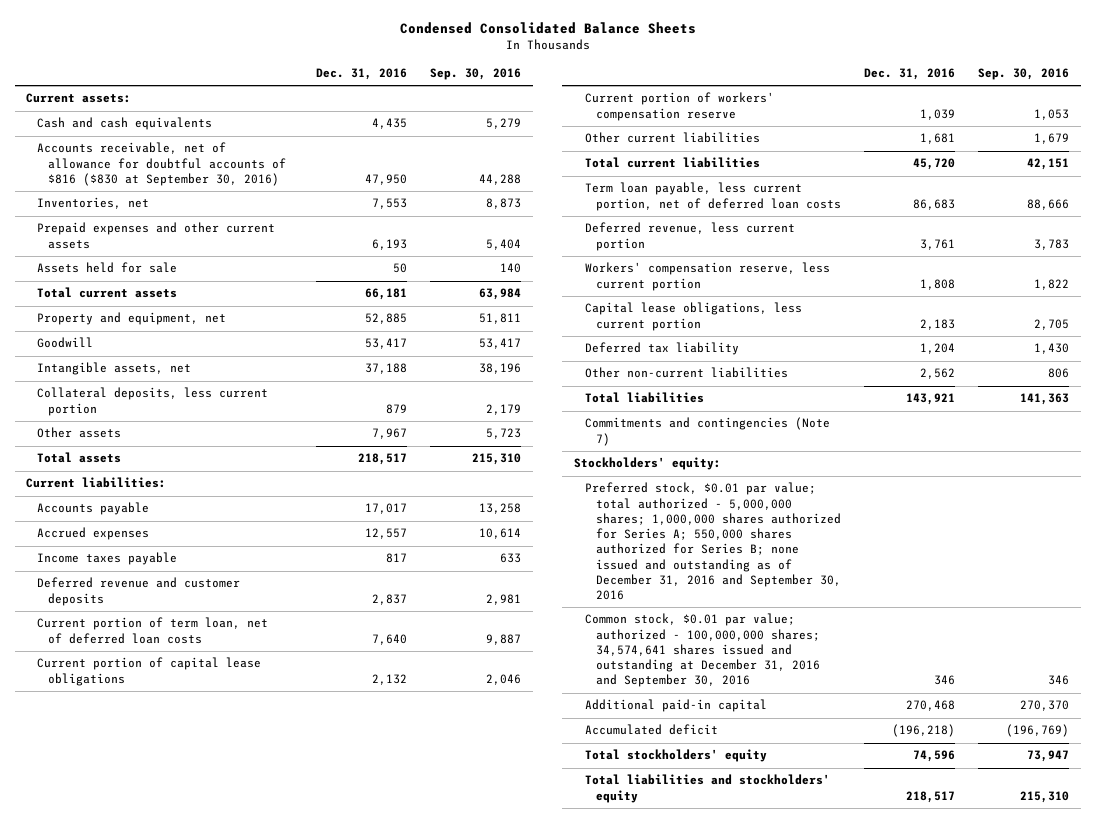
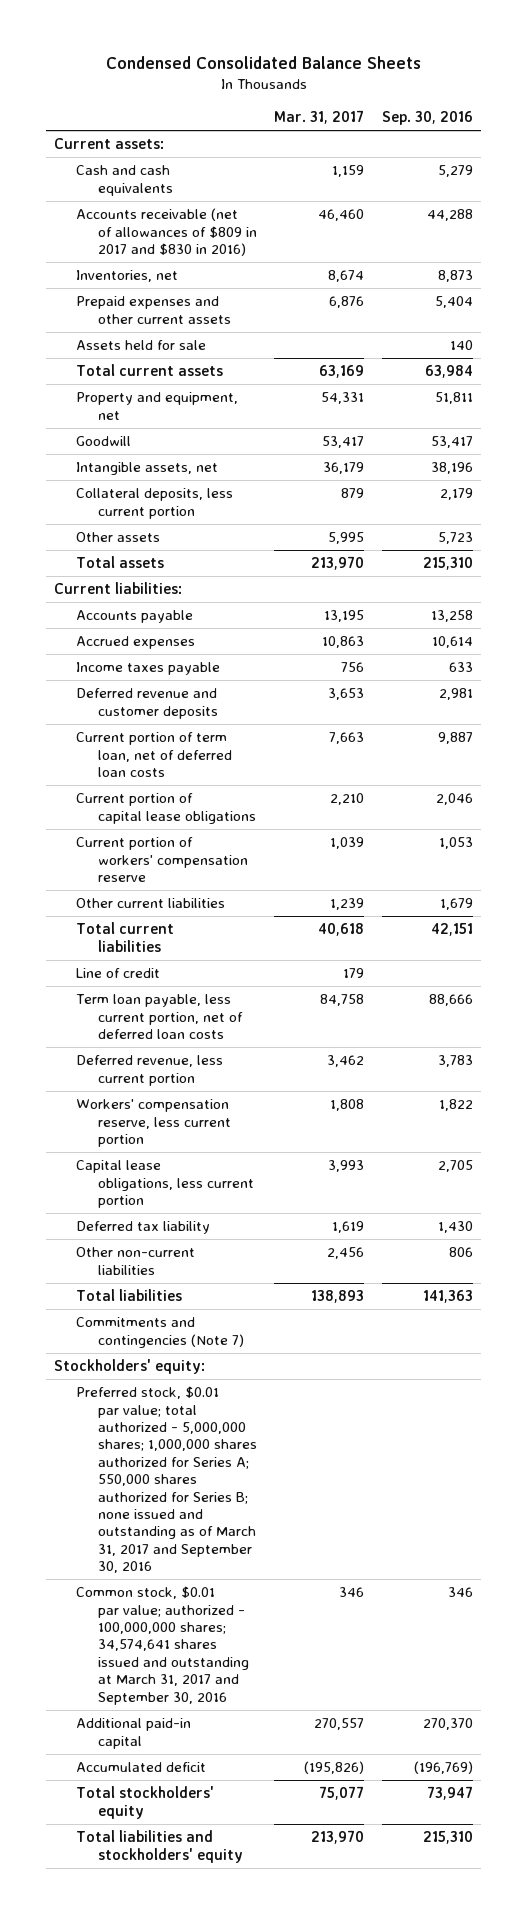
- | Dec. 31, 2016 | Sep. 30, 2016
+ | Mar. 31, 2017 | Sep. 30, 2016
- Accounts receivable, net of allowance for doubtful accounts of $816 ($830 at September 30, 2016) | 47,950 | 44,288
+ Accounts receivable (net of allowances of $809 in 2017 and $830 in 2016) | 46,460 | 44,288
+ Line of credit | 179 |
- Preferred stock, $0.01 par value; total authorized - 5,000,000 shares; 1,000,000 shares authorized for Series A; 550,000 shares authorized for Series B; none issued and outstanding as of December 31, 2016 and September 30, 2016
- Common stock, $0.01 par value; authorized - 100,000,000 shares; 34,574,641 shares issued and outstanding at December 31, 2016 and September 30, 2016 | 346 | 346
+ Preferred stock, $0.01 par value; total authorized - 5,000,000 shares; 1,000,000 shares authorized for Series A; 550,000 shares authorized for Series B; none issued and outstanding as of March 31, 2017 and September 30, 2016
+ Common stock, $0.01 par value; authorized - 100,000,000 shares; 34,574,641 shares issued and outstanding at March 31, 2017 and September 30, 2016 | 346 | 346

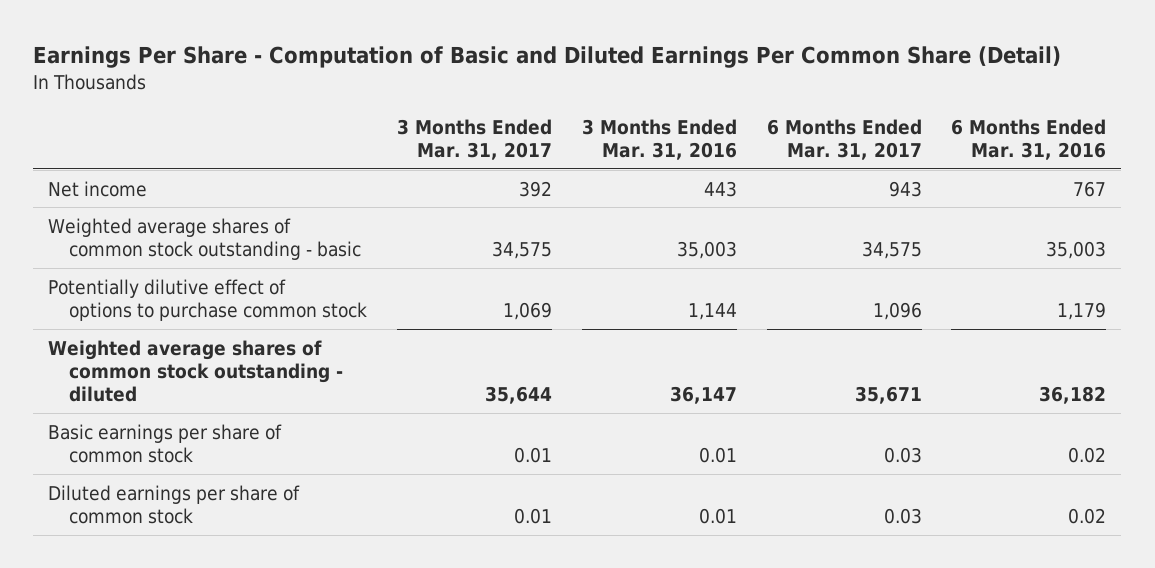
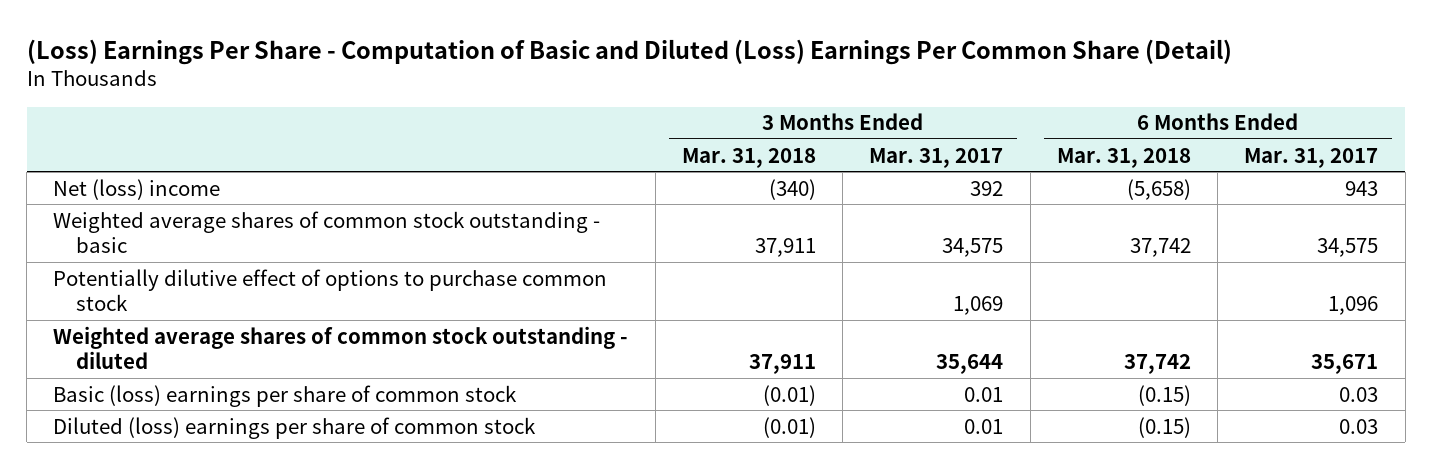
- Earnings Per Share - Computation of Basic and Diluted Earnings Per Common Share (Detail)
+ (Loss) Earnings Per Share - Computation of Basic and Diluted (Loss) Earnings Per Common Share (Detail)
- | 3 Months Ended Mar. 31, 2017 | 3 Months Ended Mar. 31, 2016 | 6 Months Ended Mar. 31, 2017 | 6 Months Ended Mar. 31, 2016
+ | 3 Months Ended Mar. 31, 2018 | 3 Months Ended Mar. 31, 2017 | 6 Months Ended Mar. 31, 2018 | 6 Months Ended Mar. 31, 2017
- Net income | 392 | 443 | 943 | 767
+ Net (loss) income | (340) | 392 | (5,658) | 943
- Basic earnings per share of common stock | 0.01 | 0.01 | 0.03 | 0.02
- Diluted earnings per share of common stock | 0.01 | 0.01 | 0.03 | 0.02
+ Basic (loss) earnings per share of common stock | (0.01) | 0.01 | (0.15) | 0.03
+ Diluted (loss) earnings per share of common stock | (0.01) | 0.01 | (0.15) | 0.03

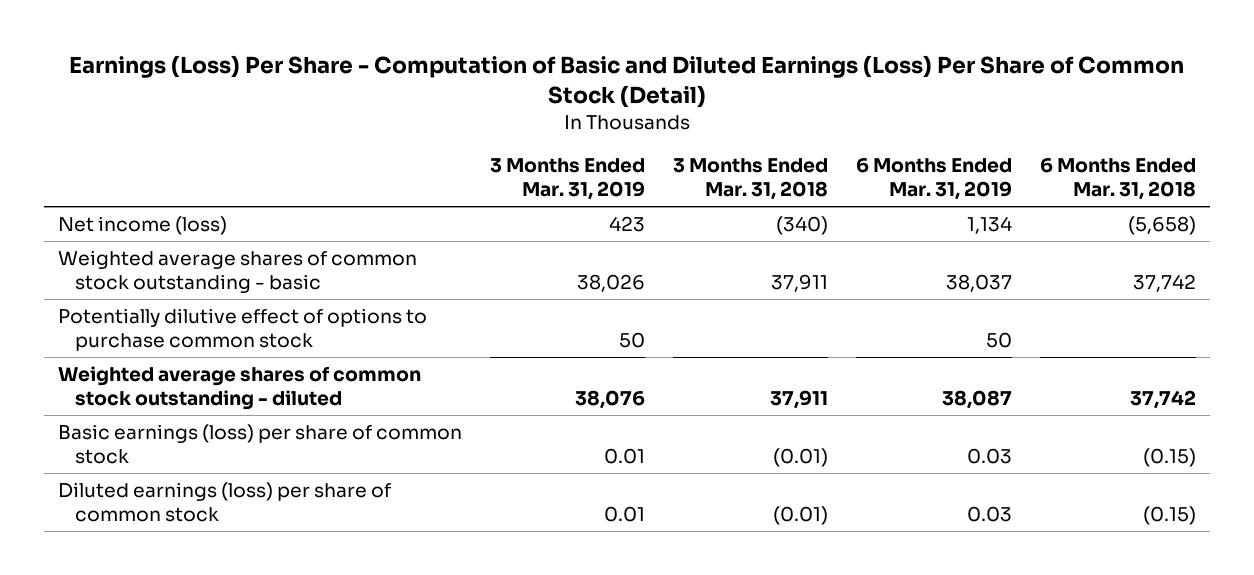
- (Loss) Earnings Per Share - Computation of Basic and Diluted (Loss) Earnings Per Common Share (Detail)
+ Earnings (Loss) Per Share - Computation of Basic and Diluted Earnings (Loss) Per Share of Common Stock (Detail)
- | 3 Months Ended Mar. 31, 2018 | 3 Months Ended Mar. 31, 2017 | 6 Months Ended Mar. 31, 2018 | 6 Months Ended Mar. 31, 2017
+ | 3 Months Ended Mar. 31, 2019 | 3 Months Ended Mar. 31, 2018 | 6 Months Ended Mar. 31, 2019 | 6 Months Ended Mar. 31, 2018
- Net (loss) income | (340) | 392 | (5,658) | 943
+ Net income (loss) | 423 | (340) | 1,134 | (5,658)
- Basic (loss) earnings per share of common stock | (0.01) | 0.01 | (0.15) | 0.03
- Diluted (loss) earnings per share of common stock | (0.01) | 0.01 | (0.15) | 0.03
+ Basic earnings (loss) per share of common stock | 0.01 | (0.01) | 0.03 | (0.15)
+ Diluted earnings (loss) per share of common stock | 0.01 | (0.01) | 0.03 | (0.15)

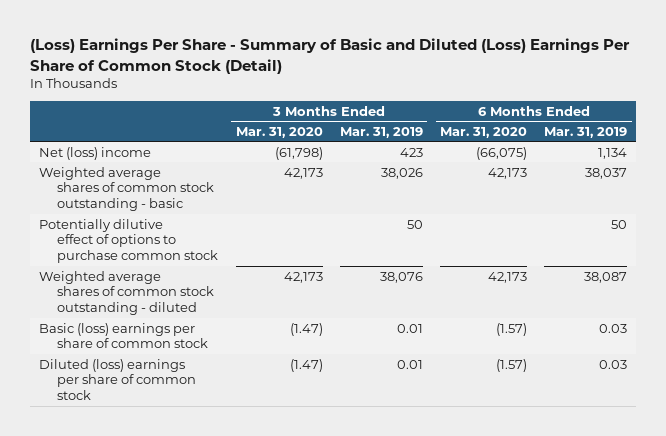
- Earnings (Loss) Per Share - Computation of Basic and Diluted Earnings (Loss) Per Share of Common Stock (Detail)
+ (Loss) Earnings Per Share - Summary of Basic and Diluted (Loss) Earnings Per Share of Common Stock (Detail)
- | 3 Months Ended Mar. 31, 2019 | 3 Months Ended Mar. 31, 2018 | 6 Months Ended Mar. 31, 2019 | 6 Months Ended Mar. 31, 2018
+ | 3 Months Ended Mar. 31, 2020 | 3 Months Ended Mar. 31, 2019 | 6 Months Ended Mar. 31, 2020 | 6 Months Ended Mar. 31, 2019
- Net income (loss) | 423 | (340) | 1,134 | (5,658)
+ Net (loss) income | (61,798) | 423 | (66,075) | 1,134
- Basic earnings (loss) per share of common stock | 0.01 | (0.01) | 0.03 | (0.15)
- Diluted earnings (loss) per share of common stock | 0.01 | (0.01) | 0.03 | (0.15)
+ Basic (loss) earnings per share of common stock | (1.47) | 0.01 | (1.57) | 0.03
+ Diluted (loss) earnings per share of common stock | (1.47) | 0.01 | (1.57) | 0.03

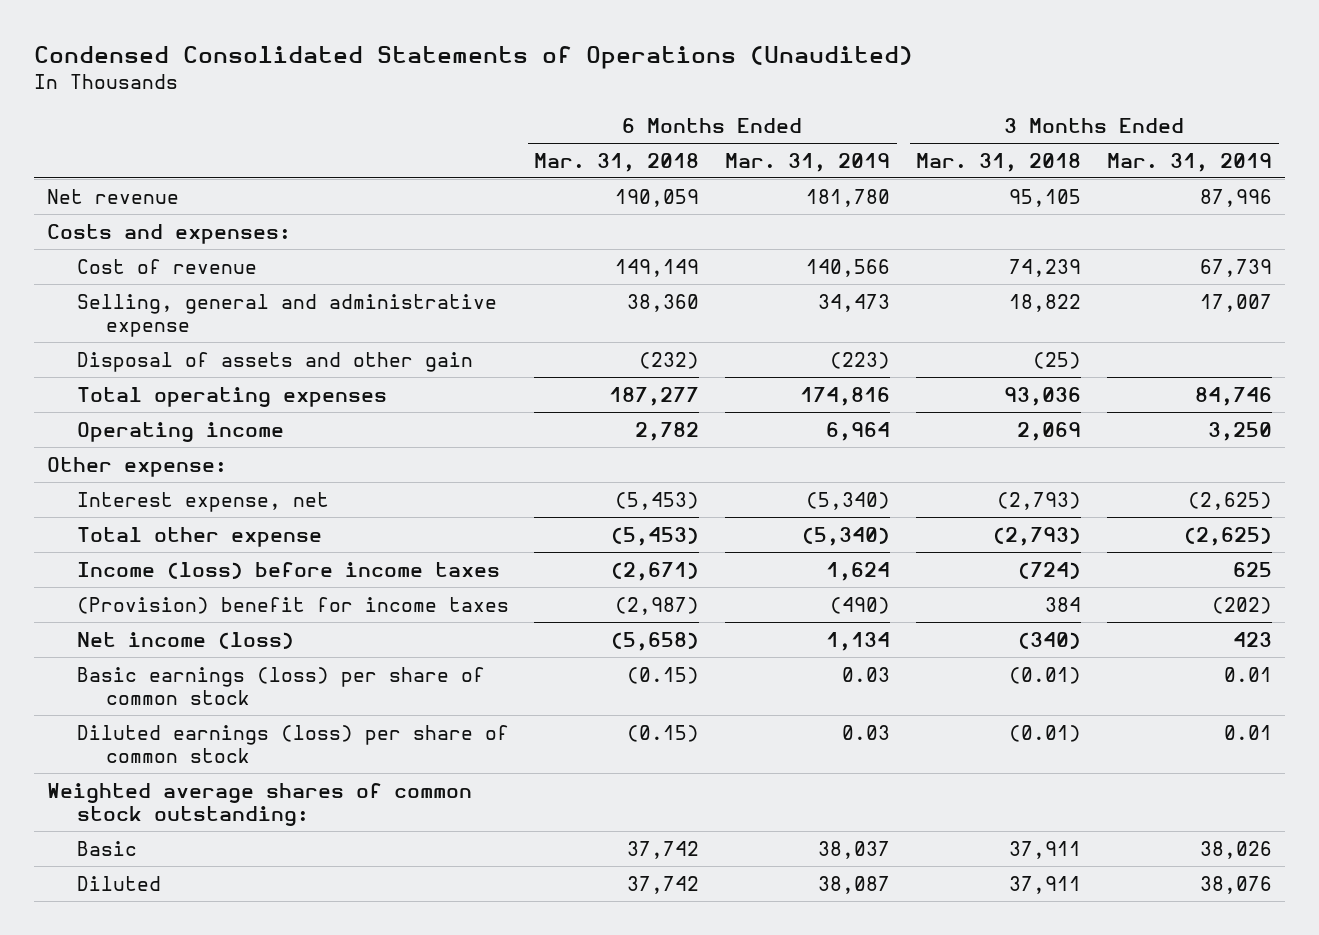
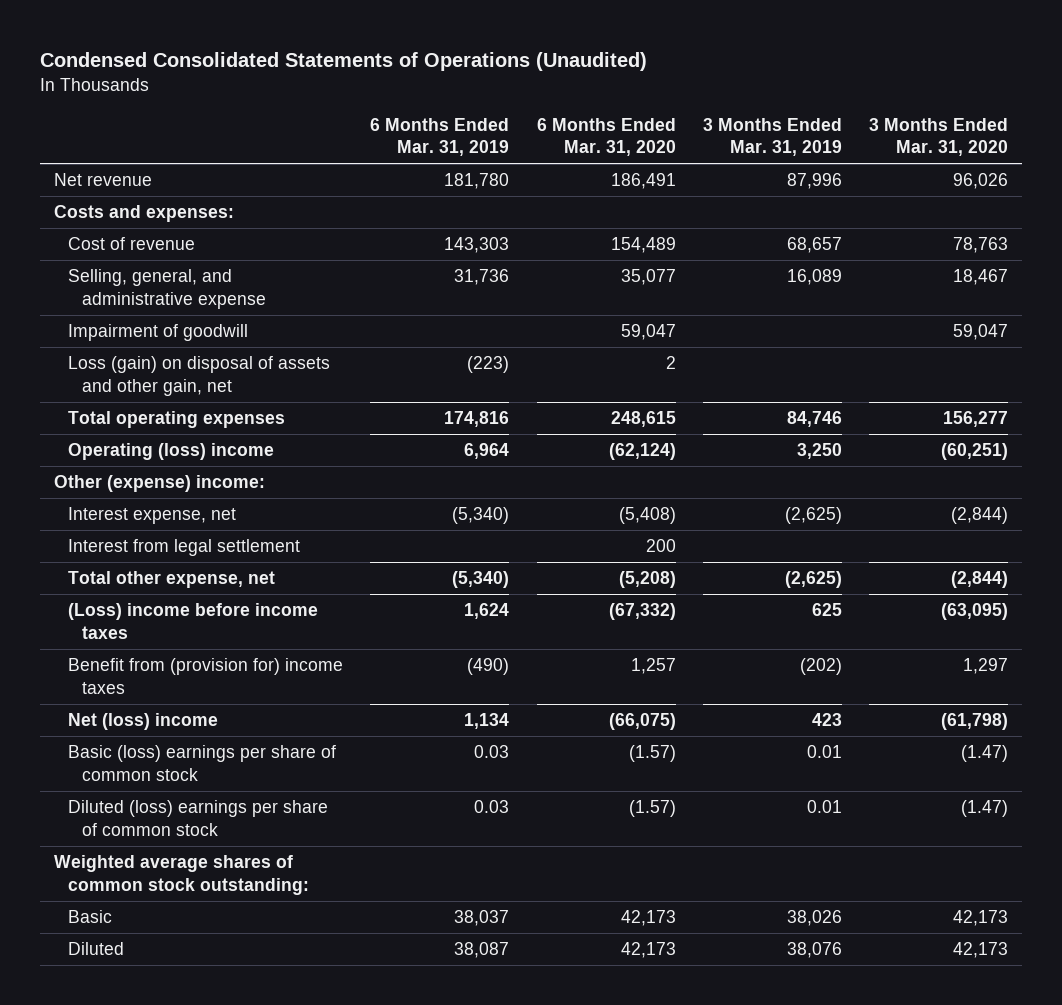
- | 6 Months Ended Mar. 31, 2018 | 6 Months Ended Mar. 31, 2019 | 3 Months Ended Mar. 31, 2018 | 3 Months Ended Mar. 31, 2019
+ | 6 Months Ended Mar. 31, 2019 | 6 Months Ended Mar. 31, 2020 | 3 Months Ended Mar. 31, 2019 | 3 Months Ended Mar. 31, 2020
- Cost of revenue | 149,149 | 140,566 | 74,239 | 67,739
- Selling, general and administrative expense | 38,360 | 34,473 | 18,822 | 17,007
- Disposal of assets and other gain | (232) | (223) | (25) |
+ Cost of revenue | 143,303 | 154,489 | 68,657 | 78,763
+ Selling, general, and administrative expense | 31,736 | 35,077 | 16,089 | 18,467
+ Impairment of goodwill | | 59,047 | | 59,047
+ Loss (gain) on disposal of assets and other gain, net | (223) | 2 | |
- Operating income | 2,782 | 6,964 | 2,069 | 3,250
- Other expense:
+ Operating (loss) income | 6,964 | (62,124) | 3,250 | (60,251)
+ Other (expense) income:
- Total other expense | (5,453) | (5,340) | (2,793) | (2,625)
- Income (loss) before income taxes | (2,671) | 1,624 | (724) | 625
- (Provision) benefit for income taxes | (2,987) | (490) | 384 | (202)
- Net income (loss) | (5,658) | 1,134 | (340) | 423
- Basic earnings (loss) per share of common stock | (0.15) | 0.03 | (0.01) | 0.01
- Diluted earnings (loss) per share of common stock | (0.15) | 0.03 | (0.01) | 0.01
+ Interest from legal settlement | | 200 | |
+ Total other expense, net | (5,340) | (5,208) | (2,625) | (2,844)
+ (Loss) income before income taxes | 1,624 | (67,332) | 625 | (63,095)
+ Benefit from (provision for) income taxes | (490) | 1,257 | (202) | 1,297
+ Net (loss) income | 1,134 | (66,075) | 423 | (61,798)
+ Basic (loss) earnings per share of common stock | 0.03 | (1.57) | 0.01 | (1.47)
+ Diluted (loss) earnings per share of common stock | 0.03 | (1.57) | 0.01 | (1.47)

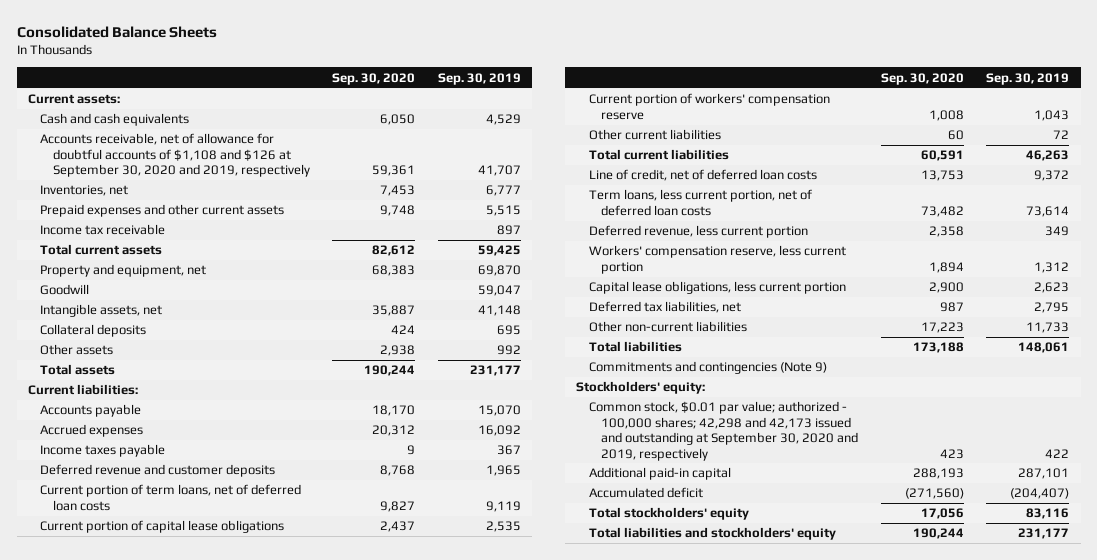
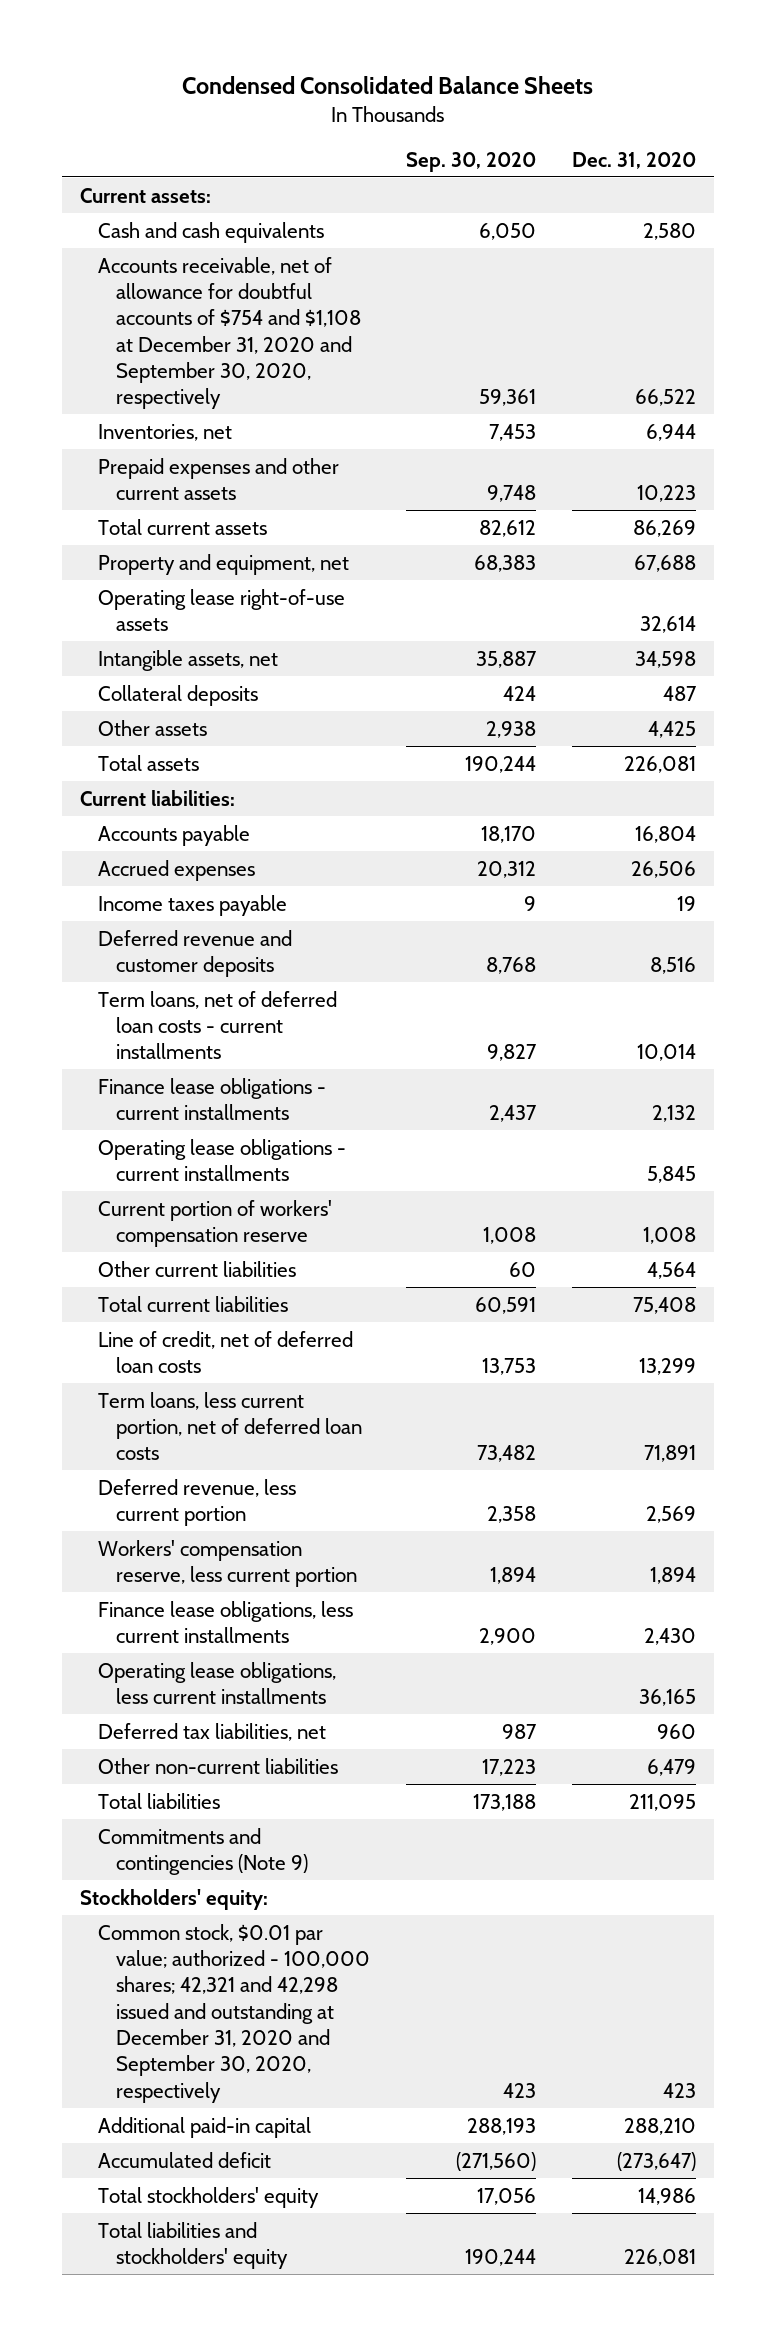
- Consolidated Balance Sheets
+ Condensed Consolidated Balance Sheets
- | Sep. 30, 2020 | Sep. 30, 2019
+ | Sep. 30, 2020 | Dec. 31, 2020
- Accounts receivable, net of allowance for doubtful accounts of $1,108 and $126 at September 30, 2020 and 2019, respectively | 59,361 | 41,707
+ Accounts receivable, net of allowance for doubtful accounts of $754 and $1,108 at December 31, 2020 and September 30, 2020, respectively | 59,361 | 66,522
- Income tax receivable | | 897
- Goodwill | | 59,047
+ Operating lease right-of-use assets | | 32,614
- Current portion of term loans, net of deferred loan costs | 9,827 | 9,119
- Current portion of capital lease obligations | 2,437 | 2,535
+ Term loans, net of deferred loan costs - current installments | 9,827 | 10,014
+ Finance lease obligations - current installments | 2,437 | 2,132
+ Operating lease obligations - current installments | | 5,845
- Capital lease obligations, less current portion | 2,900 | 2,623
+ Finance lease obligations, less current installments | 2,900 | 2,430
+ Operating lease obligations, less current installments | | 36,165
- Common stock, $0.01 par value; authorized - 100,000 shares; 42,298 and 42,173 issued and outstanding at September 30, 2020 and 2019, respectively | 423 | 422
+ Common stock, $0.01 par value; authorized - 100,000 shares; 42,321 and 42,298 issued and outstanding at December 31, 2020 and September 30, 2020, respectively | 423 | 423

